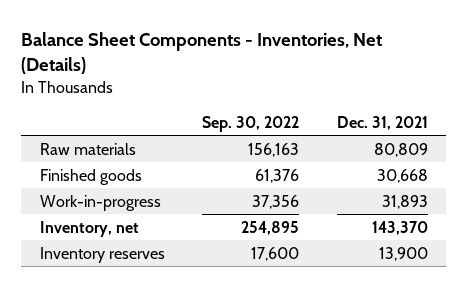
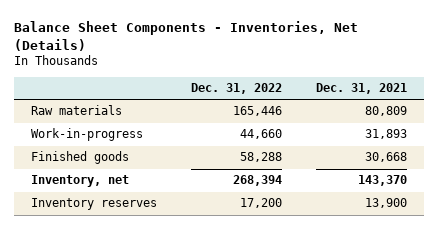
- | Sep. 30, 2022 | Dec. 31, 2021
+ | Dec. 31, 2022 | Dec. 31, 2021
moved down: Finished goods | 58,288 | 30,668

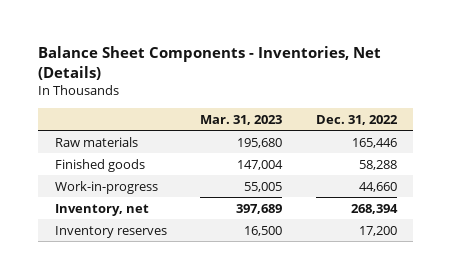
- | Dec. 31, 2022 | Dec. 31, 2021
+ | Mar. 31, 2023 | Dec. 31, 2022
moved down: Work-in-progress | 55,005 | 44,660

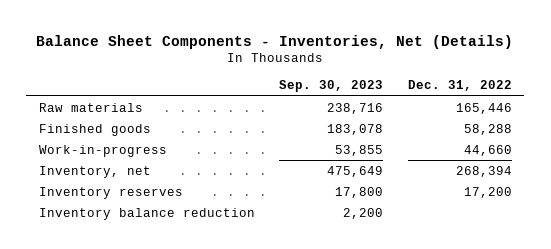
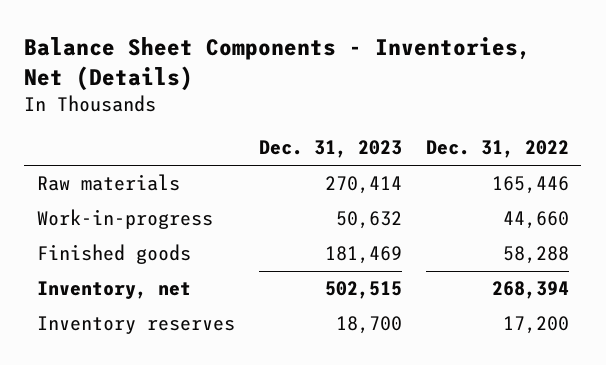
- | Sep. 30, 2023 | Dec. 31, 2022
+ | Dec. 31, 2023 | Dec. 31, 2022
moved down: Finished goods | 181,469 | 58,288
- Inventory balance reduction | 2,200 |

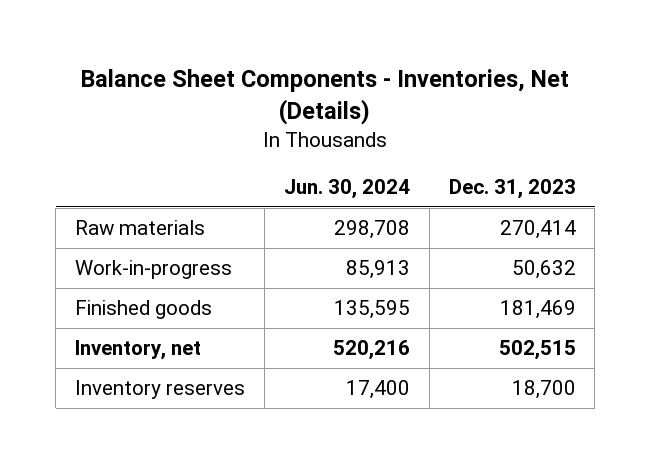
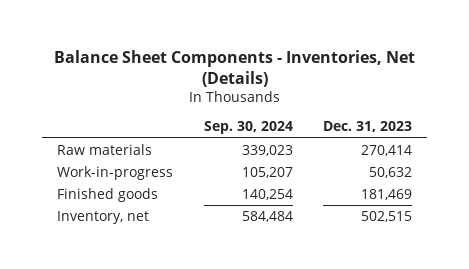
- | Jun. 30, 2024 | Dec. 31, 2023
+ | Sep. 30, 2024 | Dec. 31, 2023
- Inventory reserves | 17,400 | 18,700

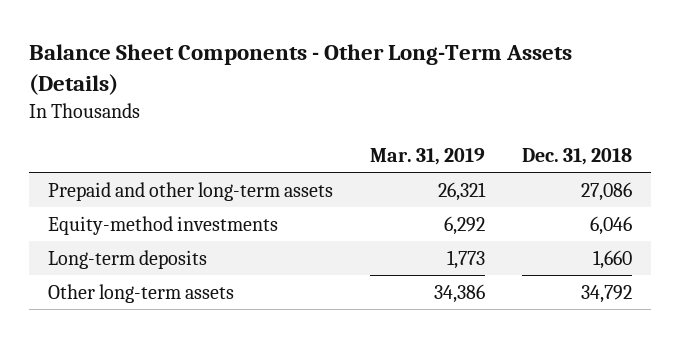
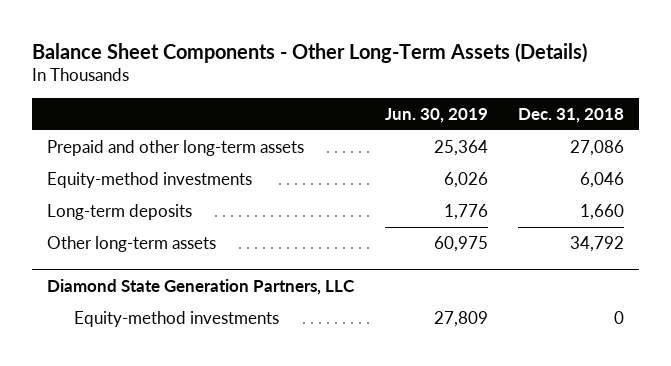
- | Mar. 31, 2019 | Dec. 31, 2018
+ | Jun. 30, 2019 | Dec. 31, 2018
+ Diamond State Generation Partners, LLC
+ Equity-method investments | 27,809 | 0

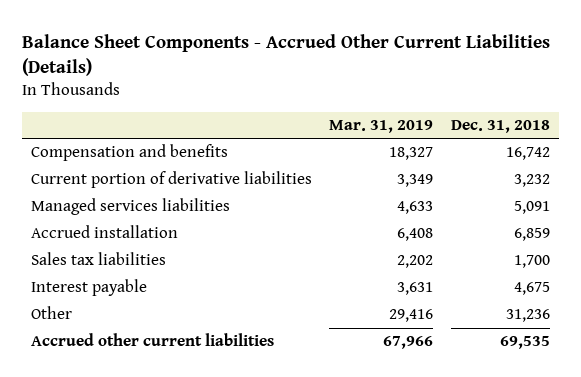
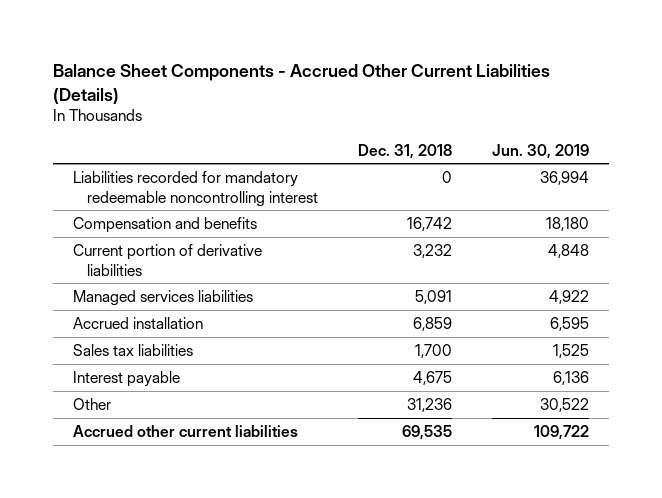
- | Mar. 31, 2019 | Dec. 31, 2018
+ | Dec. 31, 2018 | Jun. 30, 2019
+ Liabilities recorded for mandatory redeemable noncontrolling interest | 0 | 36,994

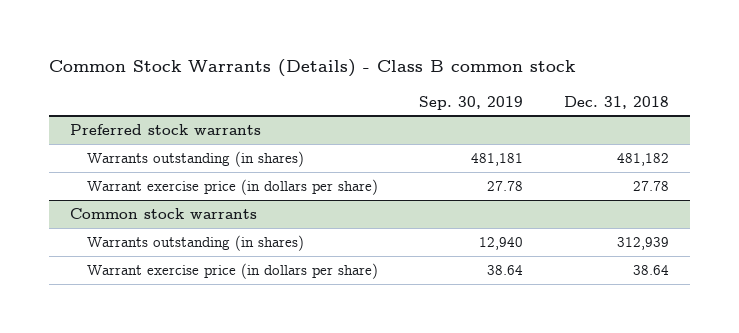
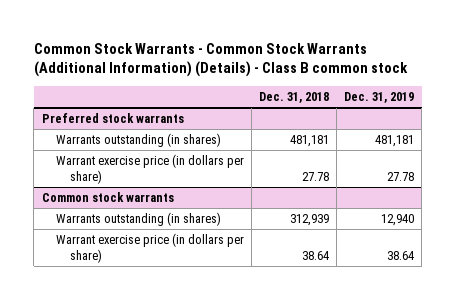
- Common Stock Warrants (Details) - Class B common stock
+ Common Stock Warrants - Common Stock Warrants (Additional Information) (Details) - Class B common stock
- | Sep. 30, 2019 | Dec. 31, 2018
+ | Dec. 31, 2018 | Dec. 31, 2019
@ Preferred stock warrants
- Warrants outstanding (in shares) | 481,181 | 481,182
+ Warrants outstanding (in shares) | 481,181 | 481,181

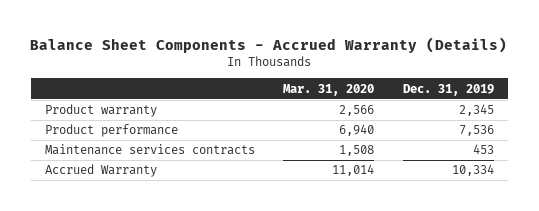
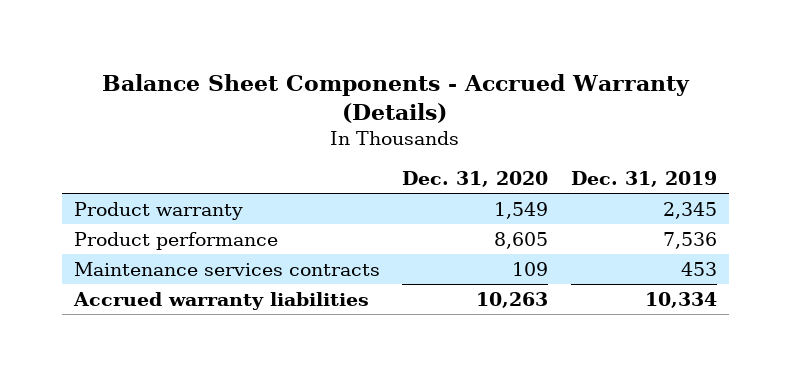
- | Mar. 31, 2020 | Dec. 31, 2019
+ | Dec. 31, 2020 | Dec. 31, 2019
- Accrued Warranty | 11,014 | 10,334
+ Accrued warranty liabilities | 10,263 | 10,334

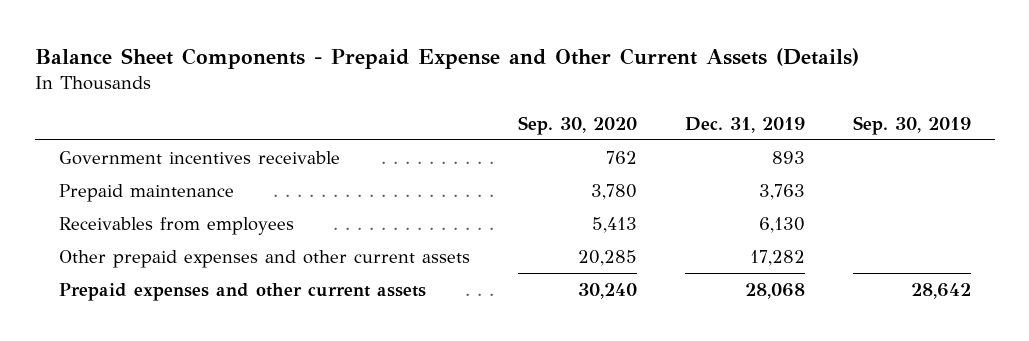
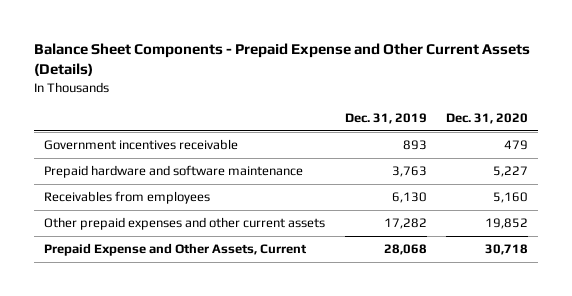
- | Sep. 30, 2020 | Dec. 31, 2019 | Sep. 30, 2019
+ | Dec. 31, 2019 | Dec. 31, 2020
- Prepaid maintenance | 3,780 | 3,763 |
+ Prepaid hardware and software maintenance | 3,763 | 5,227
- Prepaid expenses and other current assets | 30,240 | 28,068 | 28,642
+ Prepaid Expense and Other Assets, Current | 28,068 | 30,718

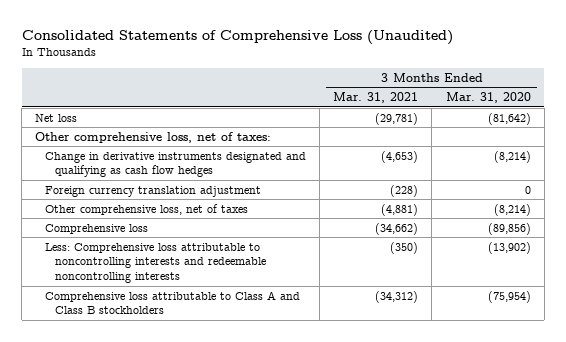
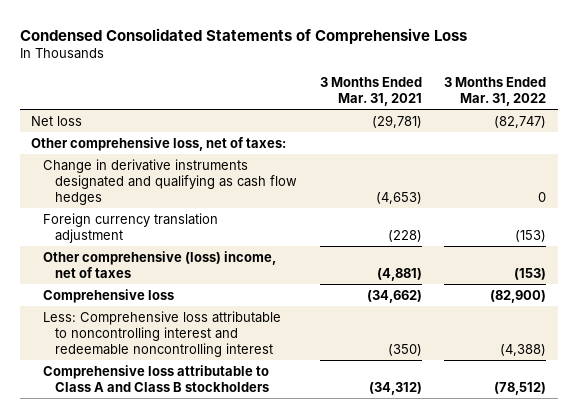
- Consolidated Statements of Comprehensive Loss (Unaudited)
+ Condensed Consolidated Statements of Comprehensive Loss
- | 3 Months Ended Mar. 31, 2021 | 3 Months Ended Mar. 31, 2020
+ | 3 Months Ended Mar. 31, 2021 | 3 Months Ended Mar. 31, 2022
- Other comprehensive loss, net of taxes | (4,881) | (8,214)
+ Other comprehensive (loss) income, net of taxes | (4,881) | (153)
- Less: Comprehensive loss attributable to noncontrolling interests and redeemable noncontrolling interests | (350) | (13,902)
+ Less: Comprehensive loss attributable to noncontrolling interest and redeemable noncontrolling interest | (350) | (4,388)

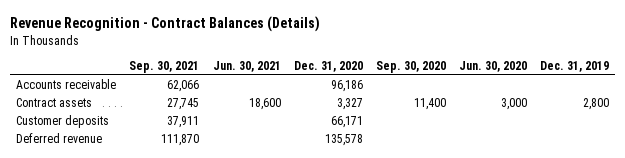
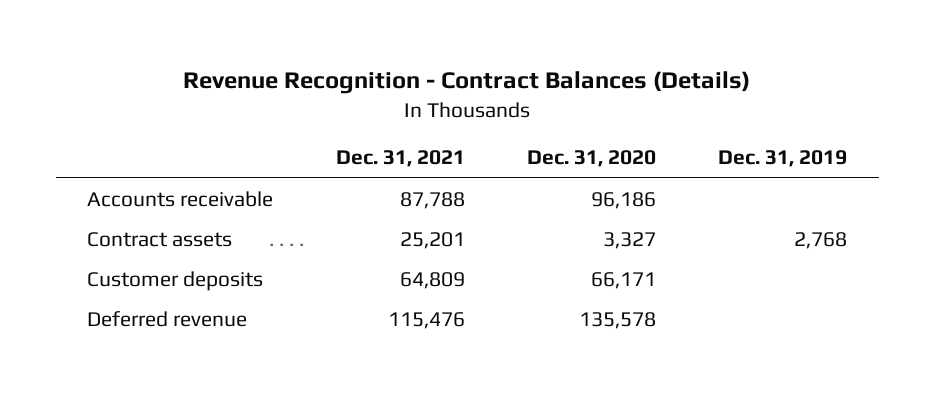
- | Sep. 30, 2021 | Jun. 30, 2021 | Dec. 31, 2020 | Sep. 30, 2020 | Jun. 30, 2020 | Dec. 31, 2019
+ | Dec. 31, 2021 | Dec. 31, 2020 | Dec. 31, 2019
- Contract assets | 27,745 | 18,600 | 3,327 | 11,400 | 3,000 | 2,800
+ Contract assets | 25,201 | 3,327 | 2,768

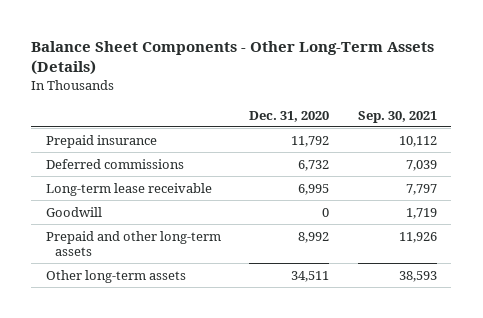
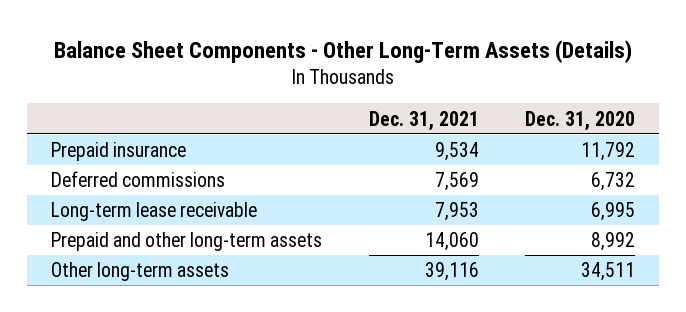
- | Dec. 31, 2020 | Sep. 30, 2021
+ | Dec. 31, 2021 | Dec. 31, 2020
- Goodwill | 0 | 1,719

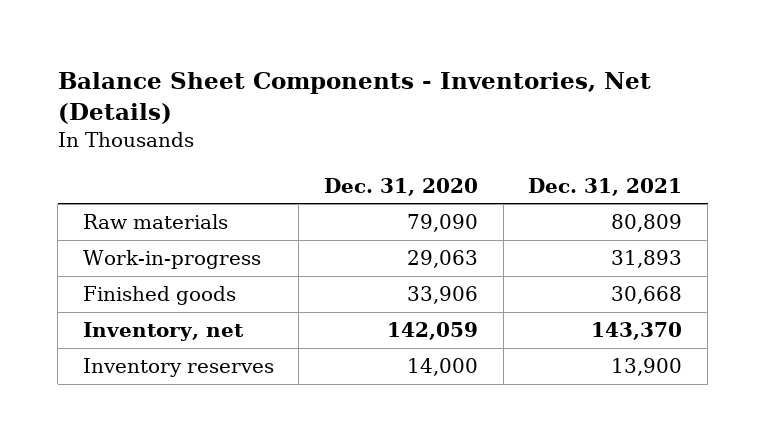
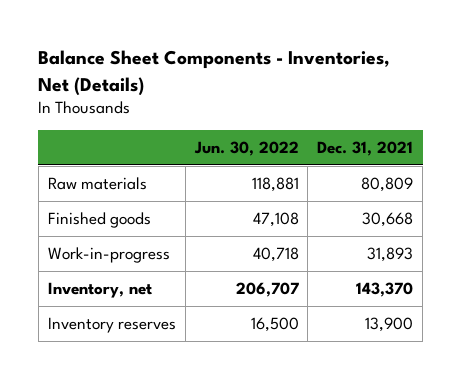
- | Dec. 31, 2020 | Dec. 31, 2021
+ | Jun. 30, 2022 | Dec. 31, 2021
moved down: Work-in-progress | 40,718 | 31,893

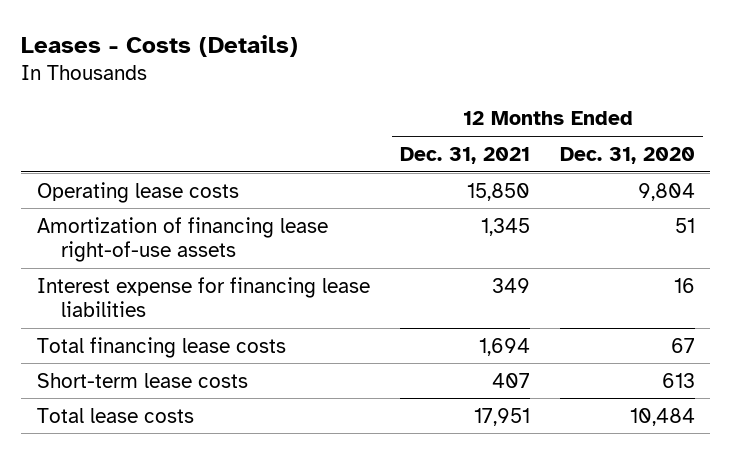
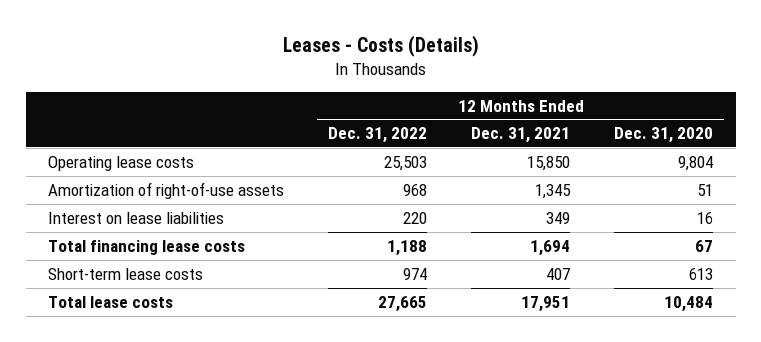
- | 12 Months Ended Dec. 31, 2021 | 12 Months Ended Dec. 31, 2020
+ | 12 Months Ended Dec. 31, 2022 | 12 Months Ended Dec. 31, 2021 | 12 Months Ended Dec. 31, 2020
- Amortization of financing lease right-of-use assets | 1,345 | 51
- Interest expense for financing lease liabilities | 349 | 16
+ Amortization of right-of-use assets | 968 | 1,345 | 51
+ Interest on lease liabilities | 220 | 349 | 16

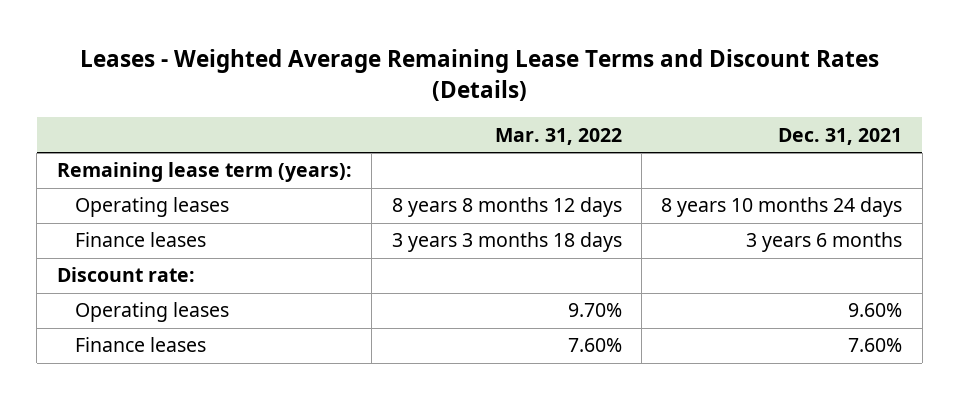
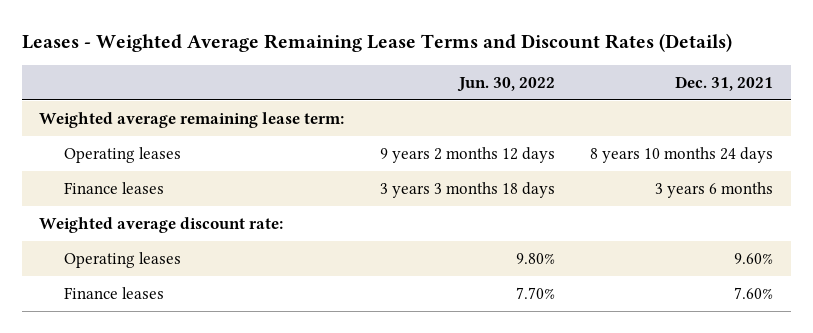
- | Mar. 31, 2022 | Dec. 31, 2021
+ | Jun. 30, 2022 | Dec. 31, 2021
- Remaining lease term (years):
+ Weighted average remaining lease term:
- Discount rate:
+ Weighted average discount rate:

